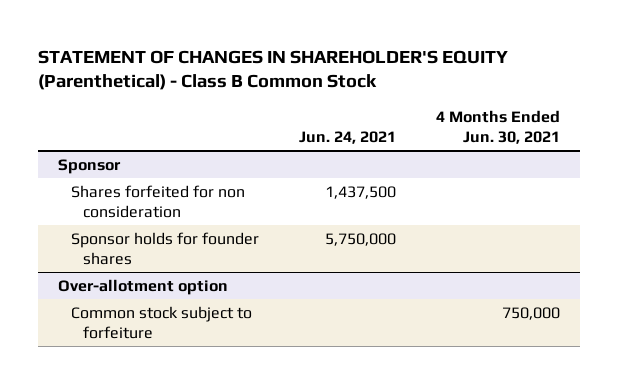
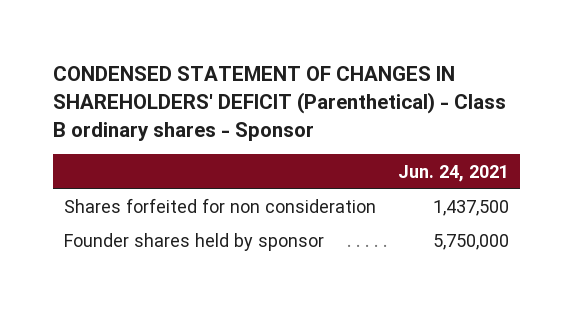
- STATEMENT OF CHANGES IN SHAREHOLDER'S EQUITY (Parenthetical) - Class B Common Stock
+ CONDENSED STATEMENT OF CHANGES IN SHAREHOLDERS' DEFICIT (Parenthetical) - Class B ordinary shares - Sponsor
- | Jun. 24, 2021 | 4 Months Ended Jun. 30, 2021
+ | Jun. 24, 2021
- Sponsor
- Sponsor holds for founder shares | 5,750,000 |
- Over-allotment option
- Common stock subject to forfeiture | | 750,000
+ Founder shares held by sponsor | 5,750,000

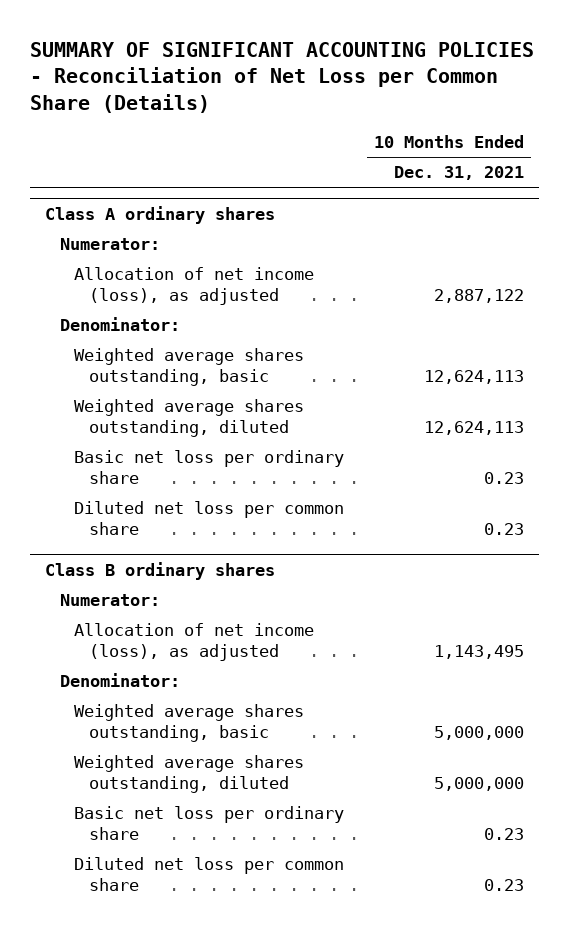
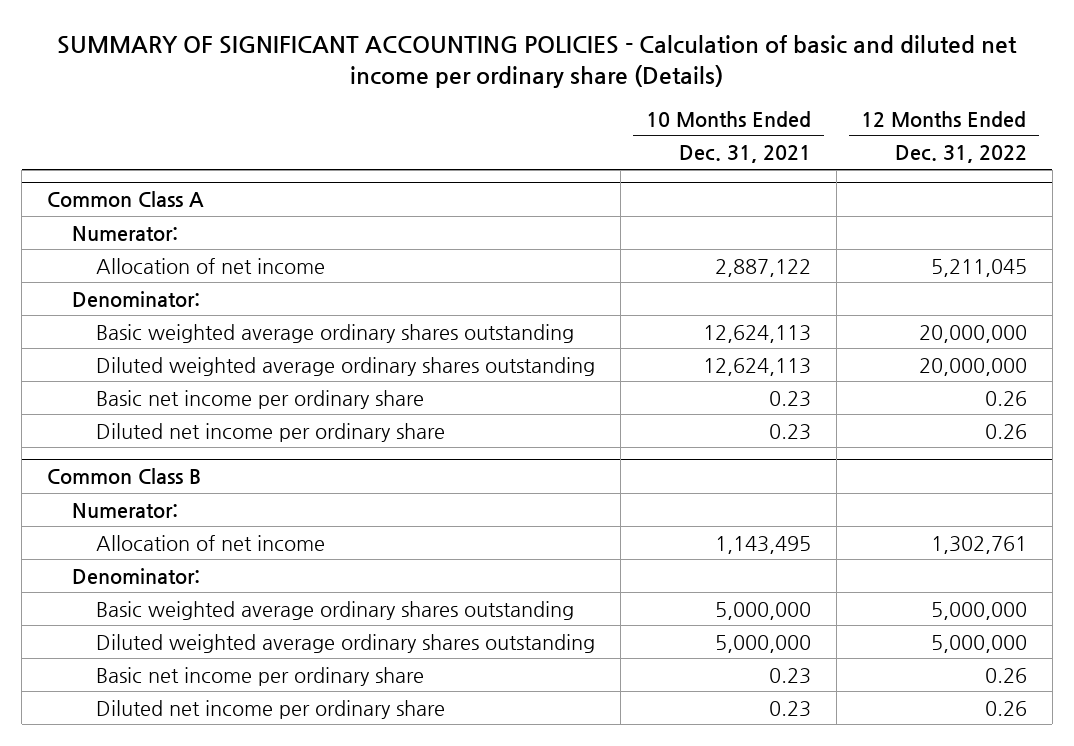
- SUMMARY OF SIGNIFICANT ACCOUNTING POLICIES - Reconciliation of Net Loss per Common Share (Details)
+ SUMMARY OF SIGNIFICANT ACCOUNTING POLICIES - Calculation of basic and diluted net income per ordinary share (Details)
- | 10 Months Ended Dec. 31, 2021
+ | 10 Months Ended Dec. 31, 2021 | 12 Months Ended Dec. 31, 2022
- Class A ordinary shares
+ Common Class A
- Allocation of net income (loss), as adjusted | 2,887,122
+ Allocation of net income | 2,887,122 | 5,211,045
- Weighted average shares outstanding, basic | 12,624,113
- Weighted average shares outstanding, diluted | 12,624,113
- Basic net loss per ordinary share | 0.23
- Diluted net loss per common share | 0.23
- Class B ordinary shares
+ Basic weighted average ordinary shares outstanding | 12,624,113 | 20,000,000
+ Diluted weighted average ordinary shares outstanding | 12,624,113 | 20,000,000
+ Basic net income per ordinary share | 0.23 | 0.26
+ Diluted net income per ordinary share | 0.23 | 0.26
+ Common Class B
- Allocation of net income (loss), as adjusted | 1,143,495
+ Allocation of net income | 1,143,495 | 1,302,761
- Weighted average shares outstanding, basic | 5,000,000
- Weighted average shares outstanding, diluted | 5,000,000
- Basic net loss per ordinary share | 0.23
- Diluted net loss per common share | 0.23
+ Basic weighted average ordinary shares outstanding | 5,000,000 | 5,000,000
+ Diluted weighted average ordinary shares outstanding | 5,000,000 | 5,000,000
+ Basic net income per ordinary share | 0.23 | 0.26
+ Diluted net income per ordinary share | 0.23 | 0.26

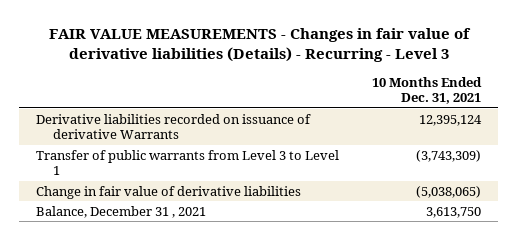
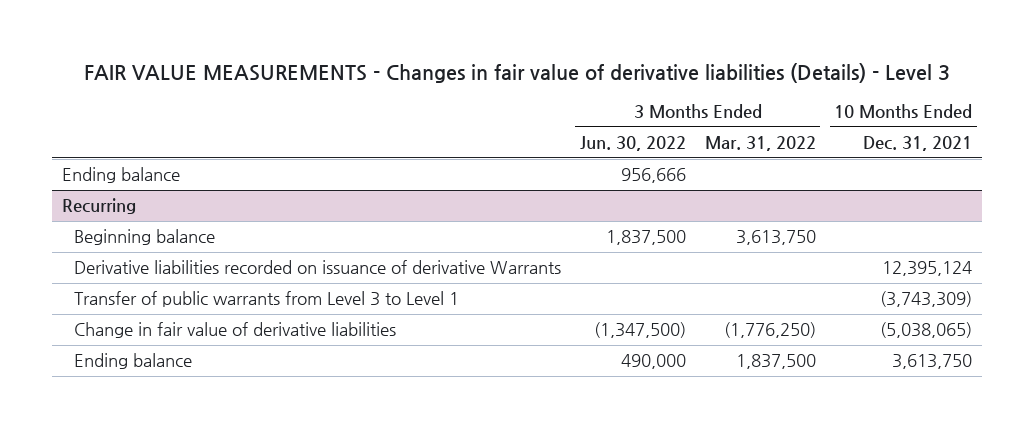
- FAIR VALUE MEASUREMENTS - Changes in fair value of derivative liabilities (Details) - Recurring - Level 3
+ FAIR VALUE MEASUREMENTS - Changes in fair value of derivative liabilities (Details) - Level 3
- | 10 Months Ended Dec. 31, 2021
+ | 3 Months Ended Jun. 30, 2022 | 3 Months Ended Mar. 31, 2022 | 10 Months Ended Dec. 31, 2021
+ Ending balance | 956,666 | |
+ Recurring
+ Beginning balance | 1,837,500 | 3,613,750 |
- Balance, December 31 , 2021 | 3,613,750
+ Ending balance | 490,000 | 1,837,500 | 3,613,750

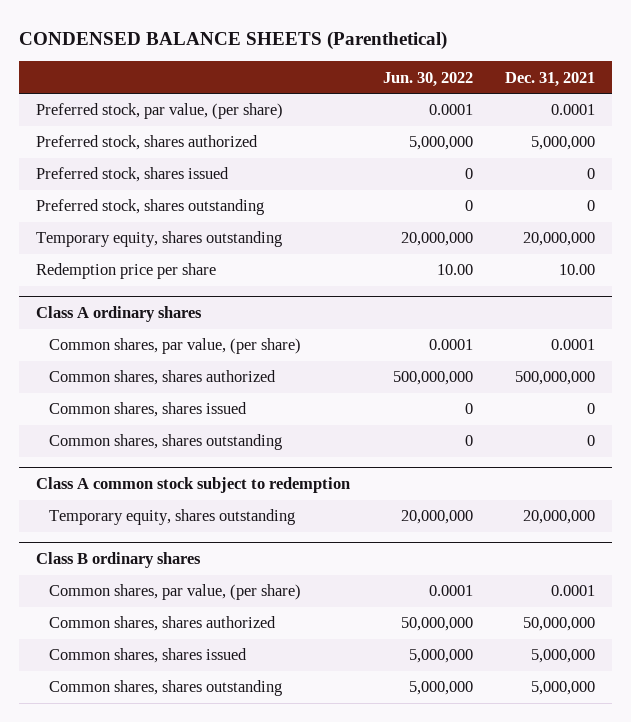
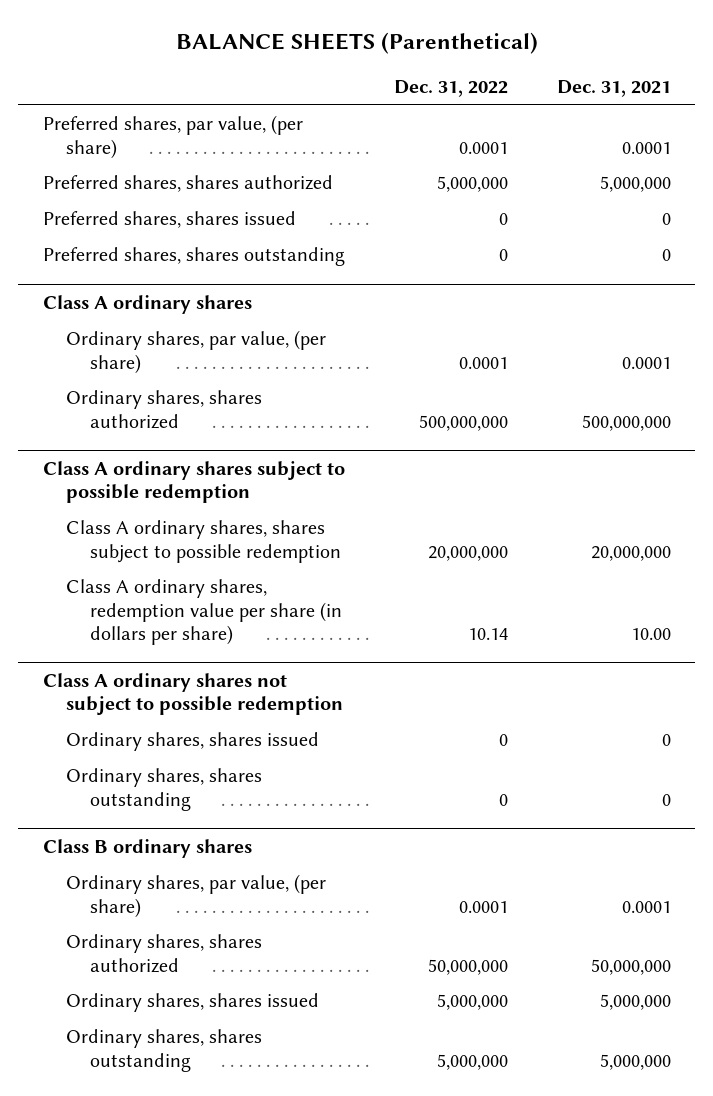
- CONDENSED BALANCE SHEETS (Parenthetical)
+ BALANCE SHEETS (Parenthetical)
- | Jun. 30, 2022 | Dec. 31, 2021
+ | Dec. 31, 2022 | Dec. 31, 2021
- Preferred stock, par value, (per share) | 0.0001 | 0.0001
- Preferred stock, shares authorized | 5,000,000 | 5,000,000
- Preferred stock, shares issued | 0 | 0
- Preferred stock, shares outstanding | 0 | 0
- Temporary equity, shares outstanding | 20,000,000 | 20,000,000
- Redemption price per share | 10.00 | 10.00
+ Preferred shares, par value, (per share) | 0.0001 | 0.0001
+ Preferred shares, shares authorized | 5,000,000 | 5,000,000
+ Preferred shares, shares issued | 0 | 0
+ Preferred shares, shares outstanding | 0 | 0
@ Class A ordinary shares
- Common shares, par value, (per share) | 0.0001 | 0.0001
- Common shares, shares authorized | 500,000,000 | 500,000,000
- Common shares, shares issued | 0 | 0
- Common shares, shares outstanding | 0 | 0
- Class A common stock subject to redemption
- Temporary equity, shares outstanding | 20,000,000 | 20,000,000
@ Class A ordinary shares
+ Ordinary shares, par value, (per share) | 0.0001 | 0.0001
+ Ordinary shares, shares authorized | 500,000,000 | 500,000,000
+ Class A ordinary shares subject to possible redemption
+ Class A ordinary shares, shares subject to possible redemption | 20,000,000 | 20,000,000
+ Class A ordinary shares, redemption value per share (in dollars per share) | 10.14 | 10.00
+ Class A ordinary shares not subject to possible redemption
+ Ordinary shares, shares issued | 0 | 0
+ Ordinary shares, shares outstanding | 0 | 0
@ Class B ordinary shares
- Common shares, par value, (per share) | 0.0001 | 0.0001
- Common shares, shares authorized | 50,000,000 | 50,000,000
- Common shares, shares issued | 5,000,000 | 5,000,000
- Common shares, shares outstanding | 5,000,000 | 5,000,000
+ Ordinary shares, par value, (per share) | 0.0001 | 0.0001
+ Ordinary shares, shares authorized | 50,000,000 | 50,000,000
+ Ordinary shares, shares issued | 5,000,000 | 5,000,000
+ Ordinary shares, shares outstanding | 5,000,000 | 5,000,000

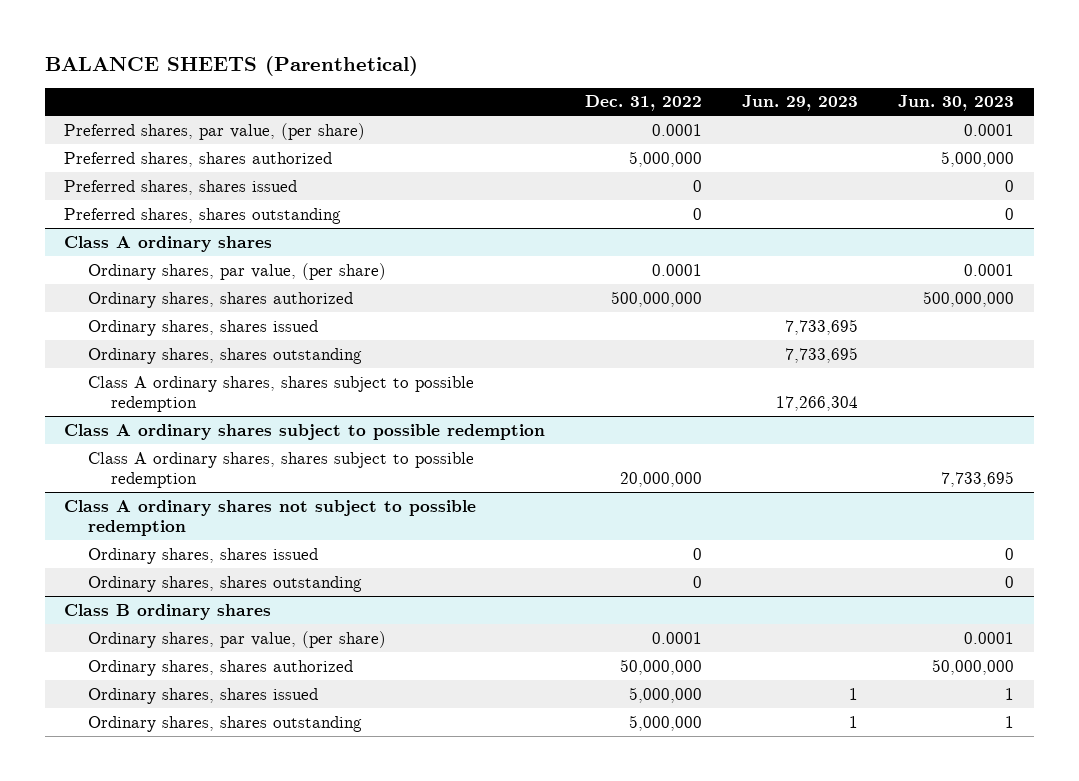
- | Dec. 31, 2022 | Dec. 31, 2021
+ | Dec. 31, 2022 | Jun. 29, 2023 | Jun. 30, 2023
@ Class A ordinary shares
+ Ordinary shares, shares issued | | 7,733,695 |
+ Ordinary shares, shares outstanding | | 7,733,695 |
+ Class A ordinary shares, shares subject to possible redemption | | 17,266,304 |
@ Class A ordinary shares subject to possible redemption
- Class A ordinary shares, redemption value per share (in dollars per share) | 10.14 | 10.00

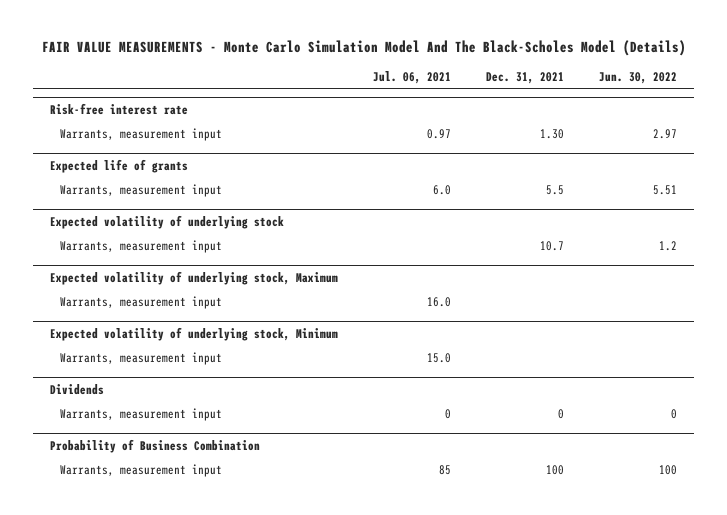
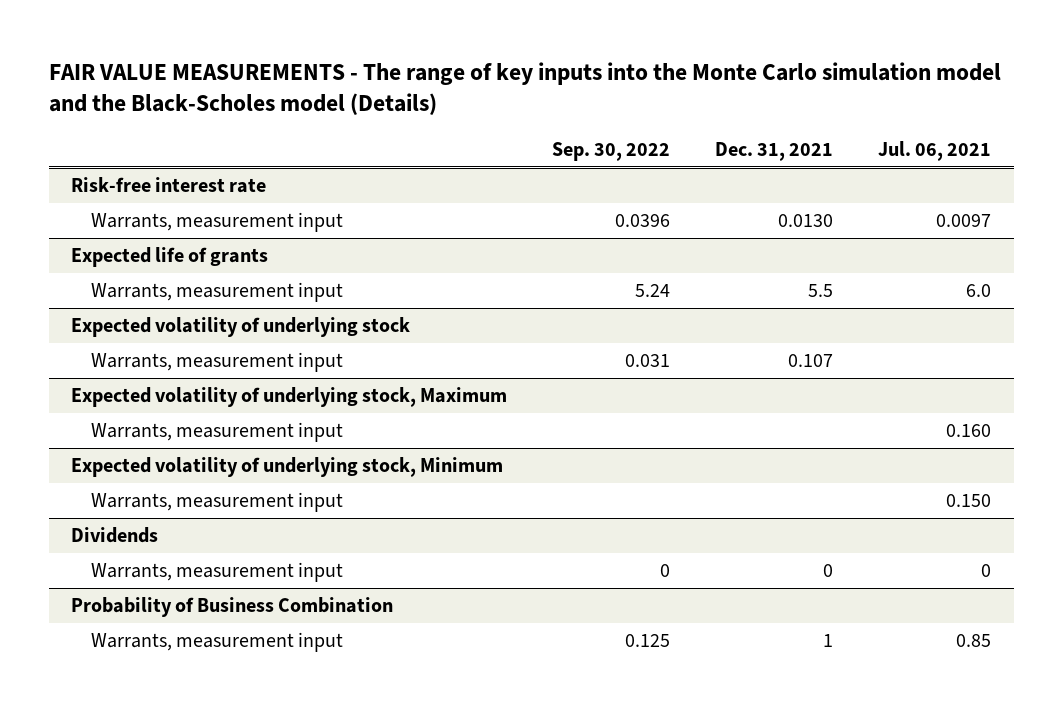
- FAIR VALUE MEASUREMENTS - Monte Carlo Simulation Model And The Black-Scholes Model (Details)
+ FAIR VALUE MEASUREMENTS - The range of key inputs into the Monte Carlo simulation model and the Black-Scholes model (Details)
- | Jul. 06, 2021 | Dec. 31, 2021 | Jun. 30, 2022
+ | Sep. 30, 2022 | Dec. 31, 2021 | Jul. 06, 2021
@ Risk-free interest rate
- Warrants, measurement input | 0.97 | 1.30 | 2.97
+ Warrants, measurement input | 0.0396 | 0.0130 | 0.0097
@ Expected volatility of underlying stock
- Warrants, measurement input | | 10.7 | 1.2
+ Warrants, measurement input | 0.031 | 0.107 |
@ Expected volatility of underlying stock, Maximum
- Warrants, measurement input | 16.0 | |
+ Warrants, measurement input | | | 0.160
@ Expected volatility of underlying stock, Minimum
- Warrants, measurement input | 15.0 | |
+ Warrants, measurement input | | | 0.150
@ Probability of Business Combination
- Warrants, measurement input | 85 | 100 | 100
+ Warrants, measurement input | 0.125 | 1 | 0.85

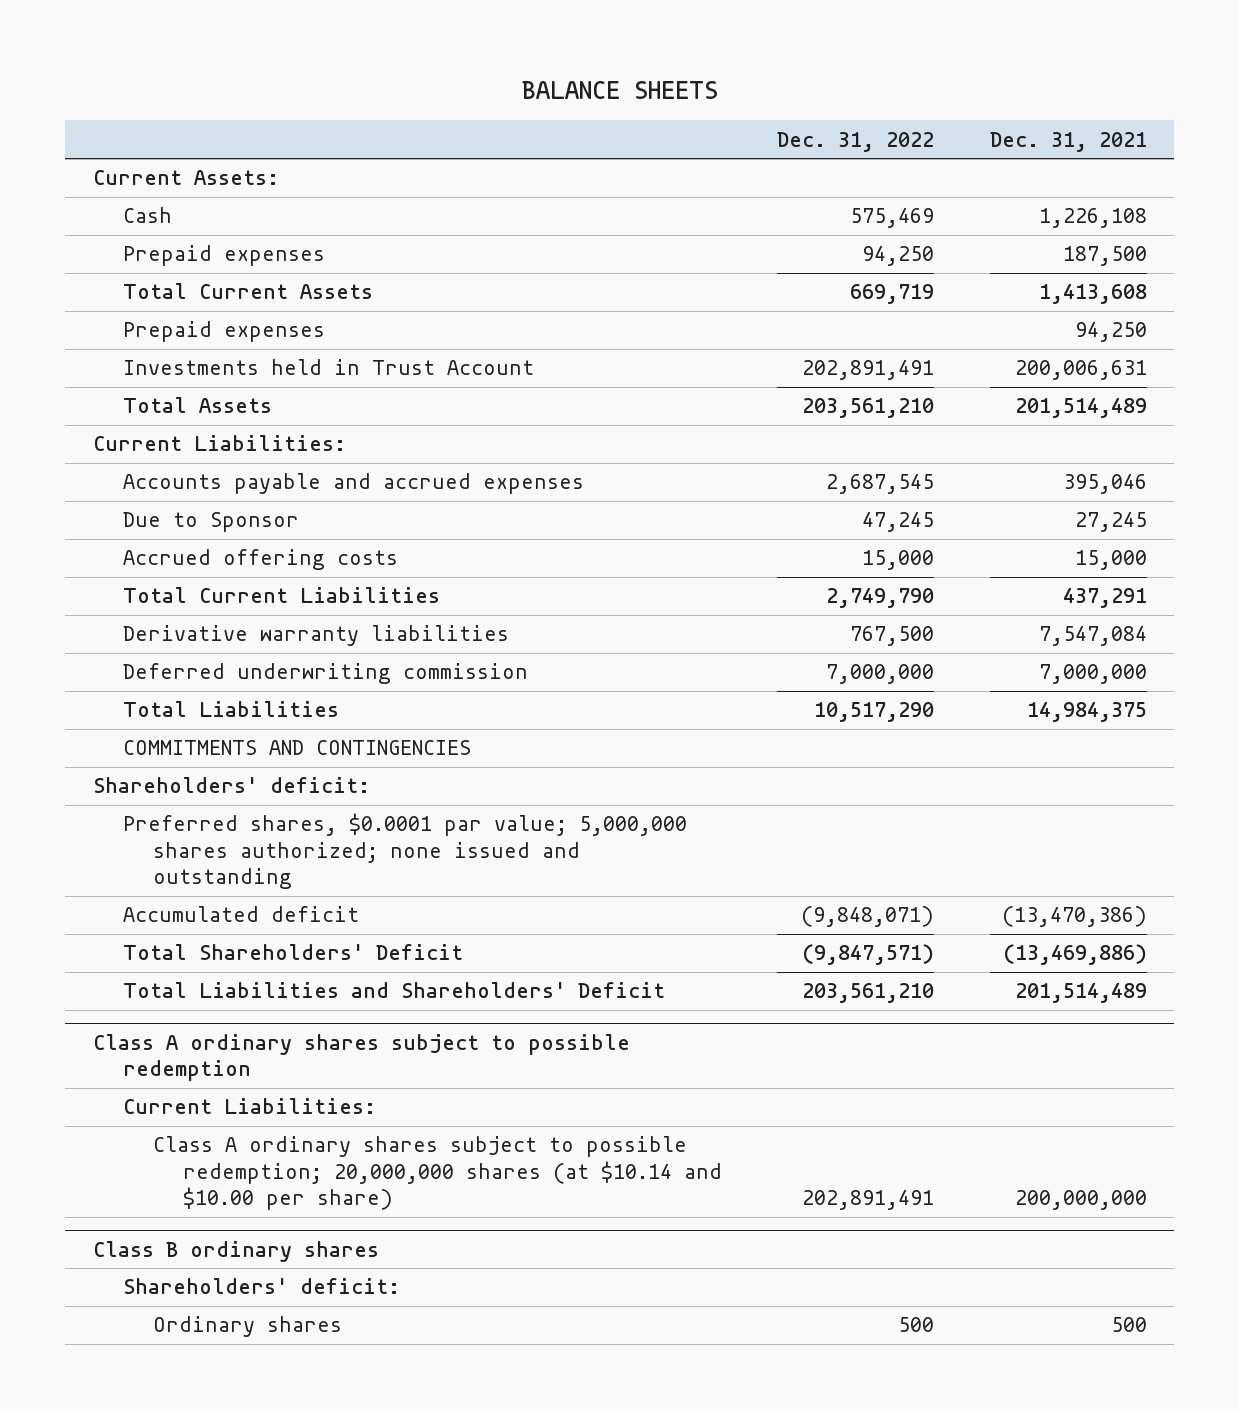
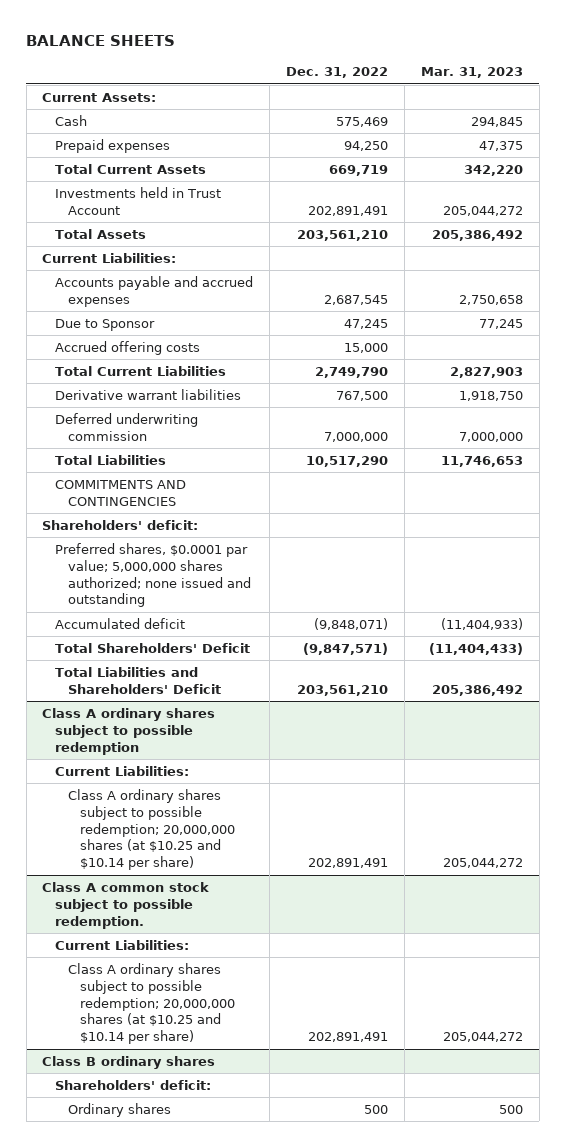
- | Dec. 31, 2022 | Dec. 31, 2021
+ | Dec. 31, 2022 | Mar. 31, 2023
- Prepaid expenses | | 94,250
- Derivative warranty liabilities | 767,500 | 7,547,084
+ Derivative warrant liabilities | 767,500 | 1,918,750
@ Class A ordinary shares subject to possible redemption
- Class A ordinary shares subject to possible redemption; 20,000,000 shares (at $10.14 and $10.00 per share) | 202,891,491 | 200,000,000
+ Class A ordinary shares subject to possible redemption; 20,000,000 shares (at $10.25 and $10.14 per share) | 202,891,491 | 205,044,272
+ Class A common stock subject to possible redemption.
+ Current Liabilities:
+ Class A ordinary shares subject to possible redemption; 20,000,000 shares (at $10.25 and $10.14 per share) | 202,891,491 | 205,044,272

